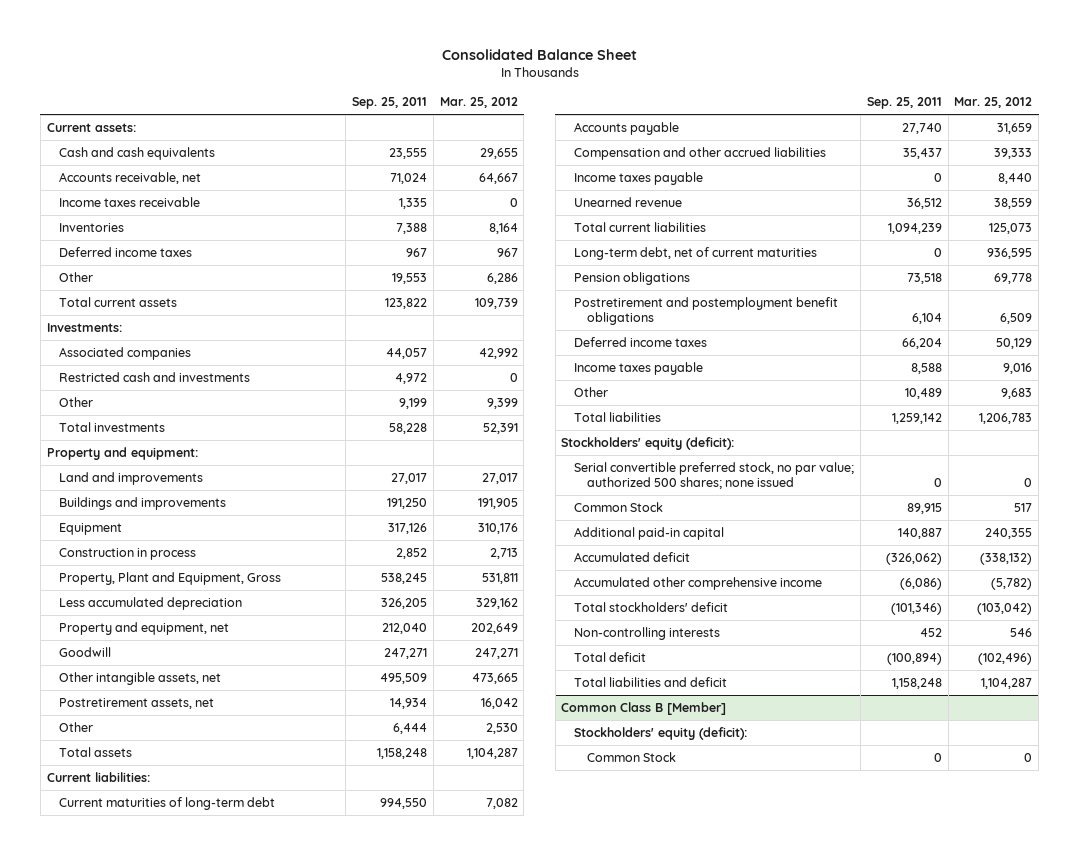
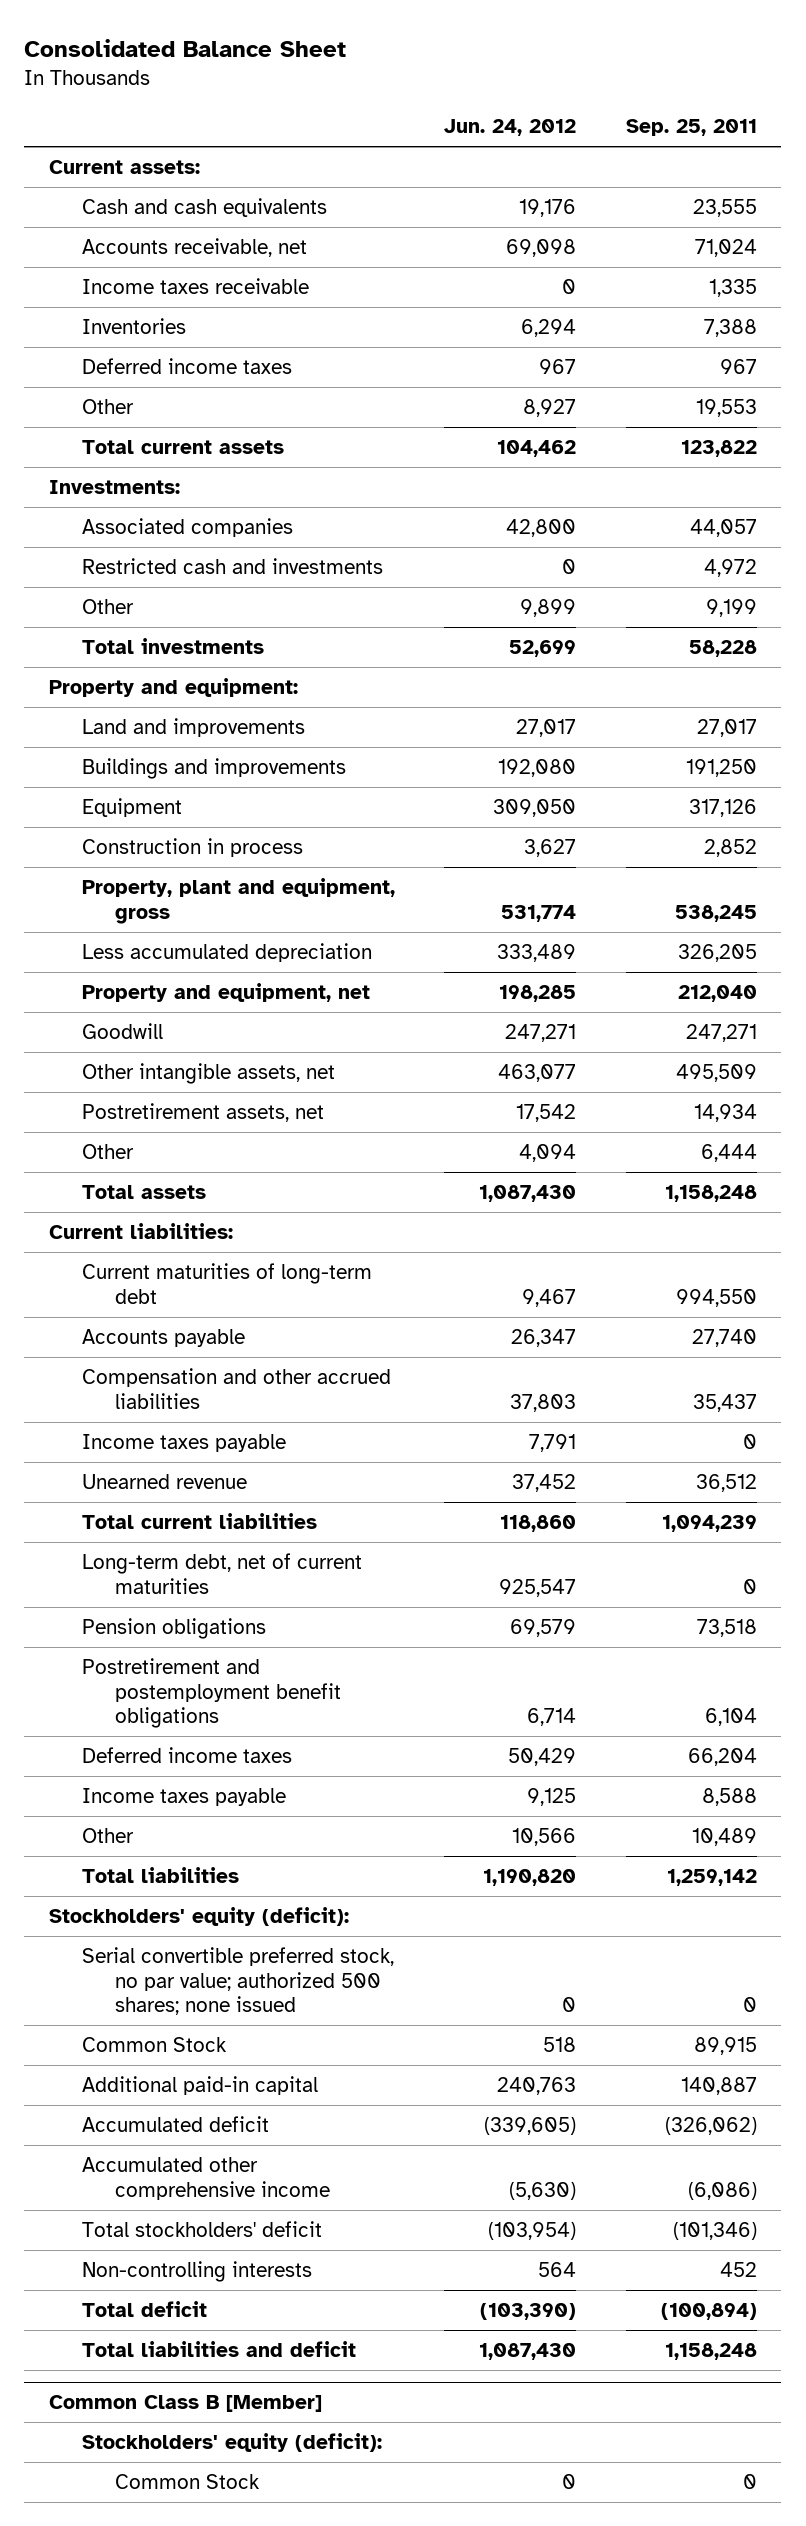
- | Sep. 25, 2011 | Mar. 25, 2012
+ | Jun. 24, 2012 | Sep. 25, 2011
- Property, Plant and Equipment, Gross | 538,245 | 531,811
+ Property, plant and equipment, gross | 531,774 | 538,245

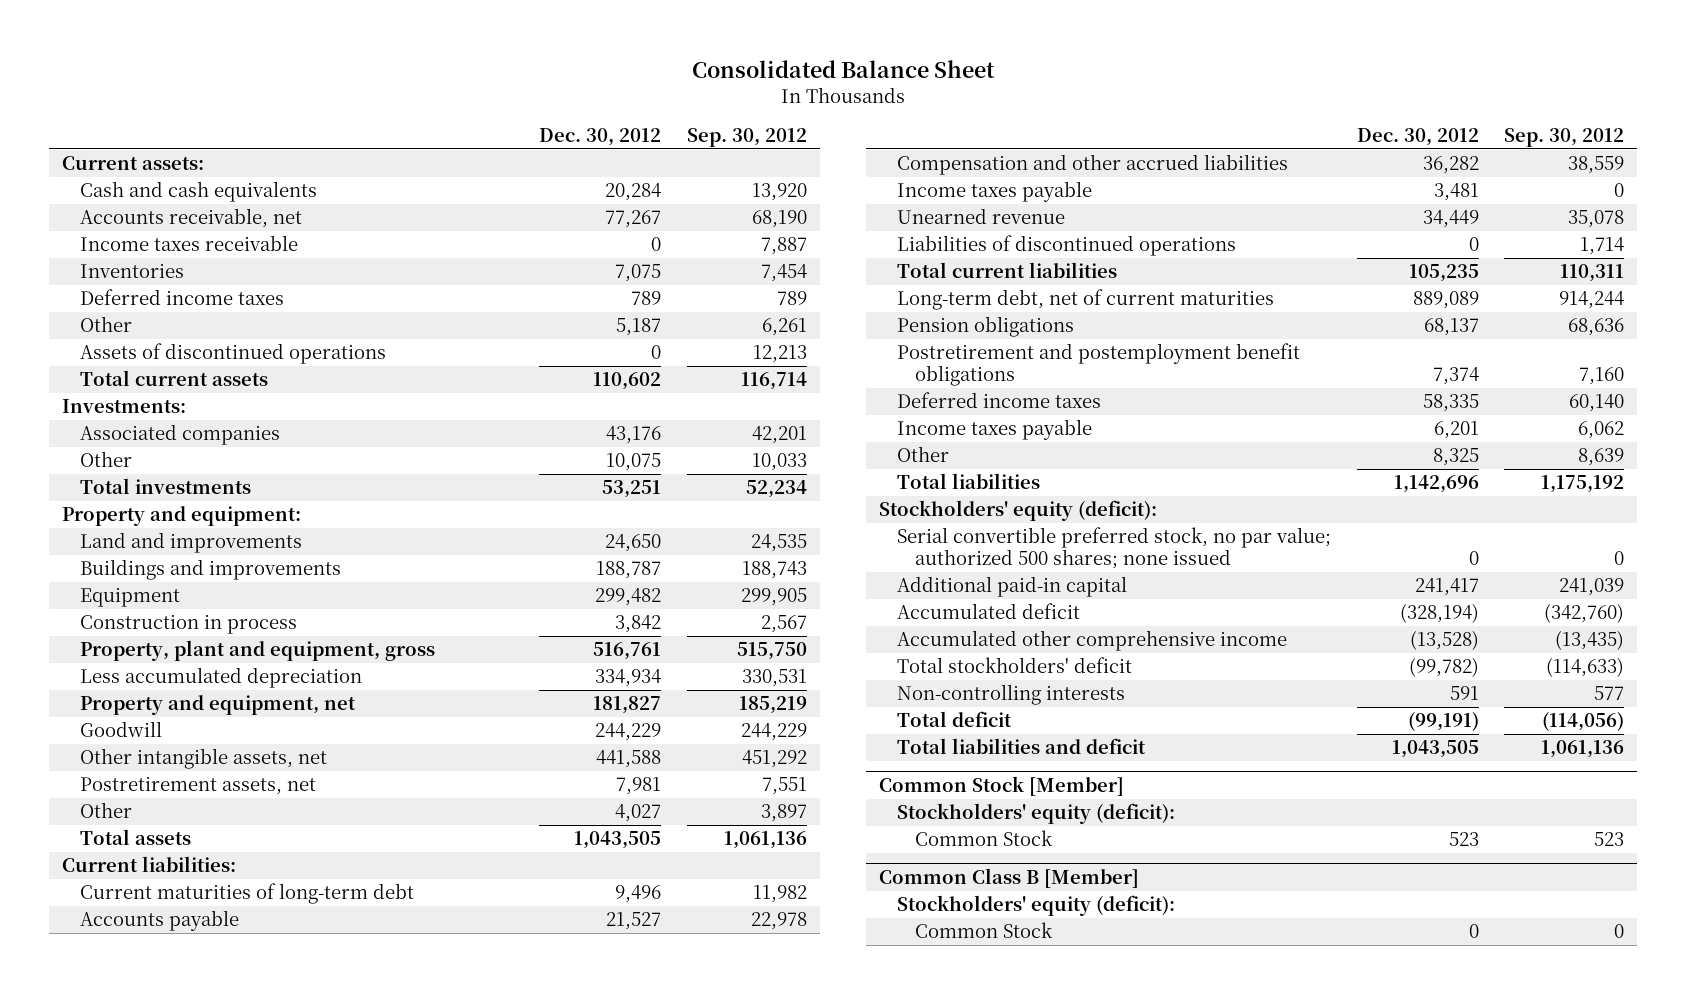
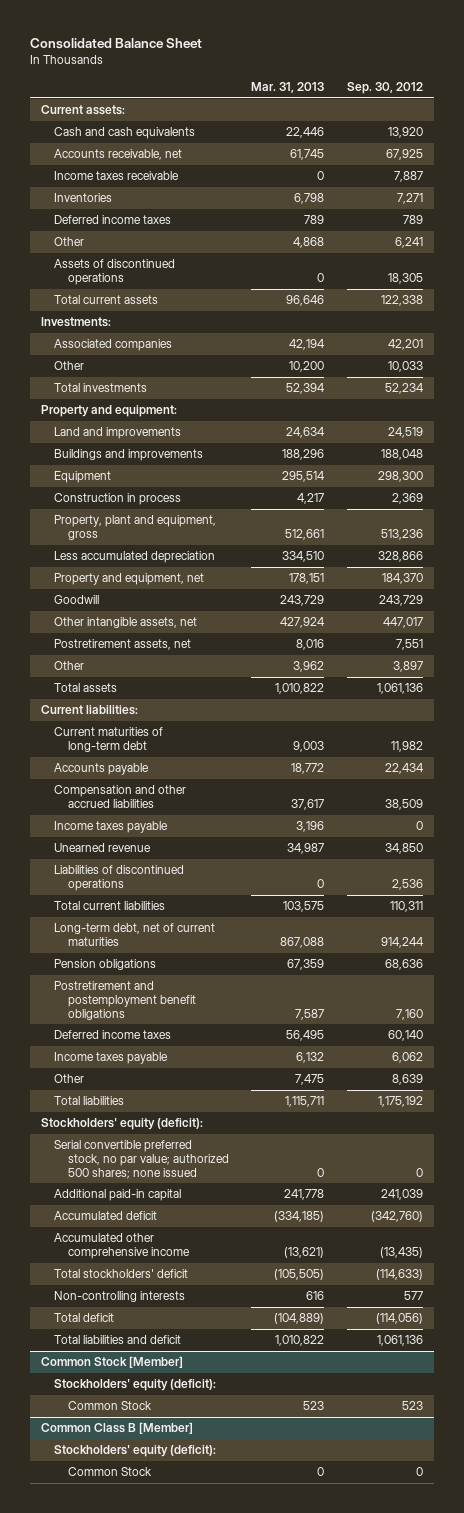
- | Dec. 30, 2012 | Sep. 30, 2012
+ | Mar. 31, 2013 | Sep. 30, 2012
- Accounts receivable, net | 77,267 | 68,190
+ Accounts receivable, net | 61,745 | 67,925
- Inventories | 7,075 | 7,454
+ Inventories | 6,798 | 7,271
- Other | 5,187 | 6,261
- Assets of discontinued operations | 0 | 12,213
- Total current assets | 110,602 | 116,714
+ Other | 4,868 | 6,241
+ Assets of discontinued operations | 0 | 18,305
+ Total current assets | 96,646 | 122,338
- Land and improvements | 24,650 | 24,535
- Buildings and improvements | 188,787 | 188,743
- Equipment | 299,482 | 299,905
- Construction in process | 3,842 | 2,567
- Property, plant and equipment, gross | 516,761 | 515,750
- Less accumulated depreciation | 334,934 | 330,531
- Property and equipment, net | 181,827 | 185,219
- Goodwill | 244,229 | 244,229
- Other intangible assets, net | 441,588 | 451,292
+ Land and improvements | 24,634 | 24,519
+ Buildings and improvements | 188,296 | 188,048
+ Equipment | 295,514 | 298,300
+ Construction in process | 4,217 | 2,369
+ Property, plant and equipment, gross | 512,661 | 513,236
+ Less accumulated depreciation | 334,510 | 328,866
+ Property and equipment, net | 178,151 | 184,370
+ Goodwill | 243,729 | 243,729
+ Other intangible assets, net | 427,924 | 447,017
- Accounts payable | 21,527 | 22,978
- Compensation and other accrued liabilities | 36,282 | 38,559
+ Accounts payable | 18,772 | 22,434
+ Compensation and other accrued liabilities | 37,617 | 38,509
- Unearned revenue | 34,449 | 35,078
- Liabilities of discontinued operations | 0 | 1,714
+ Unearned revenue | 34,987 | 34,850
+ Liabilities of discontinued operations | 0 | 2,536

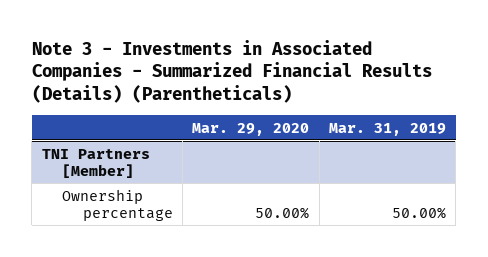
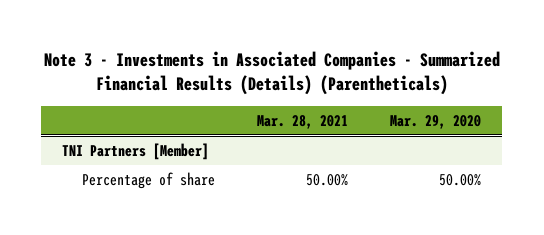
- | Mar. 29, 2020 | Mar. 31, 2019
+ | Mar. 28, 2021 | Mar. 29, 2020
@ TNI Partners [Member]
- Ownership percentage | 50.00% | 50.00%
+ Percentage of share | 50.00% | 50.00%

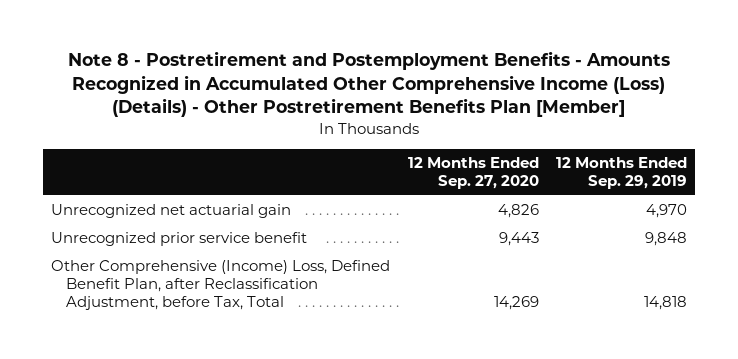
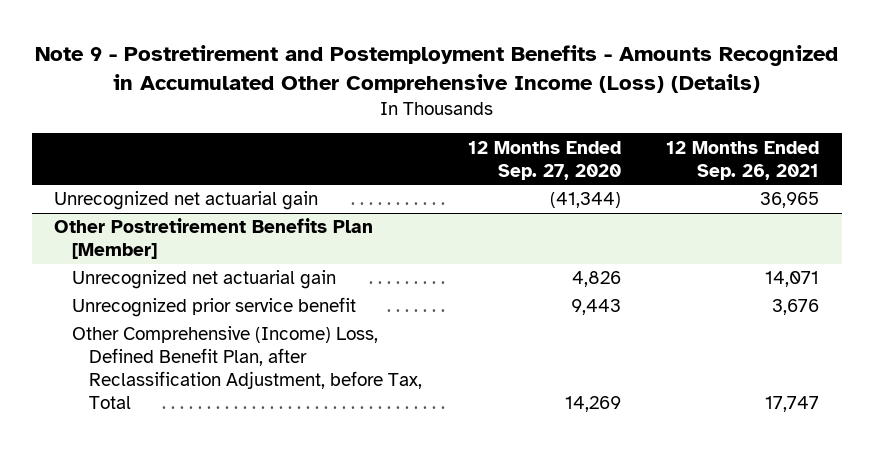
- Note 8 - Postretirement and Postemployment Benefits - Amounts Recognized in Accumulated Other Comprehensive Income (Loss) (Details) - Other Postretirement Benefits Plan [Member]
+ Note 9 - Postretirement and Postemployment Benefits - Amounts Recognized in Accumulated Other Comprehensive Income (Loss) (Details)
- | 12 Months Ended Sep. 27, 2020 | 12 Months Ended Sep. 29, 2019
+ | 12 Months Ended Sep. 27, 2020 | 12 Months Ended Sep. 26, 2021
+ Unrecognized net actuarial gain | (41,344) | 36,965
+ Other Postretirement Benefits Plan [Member]

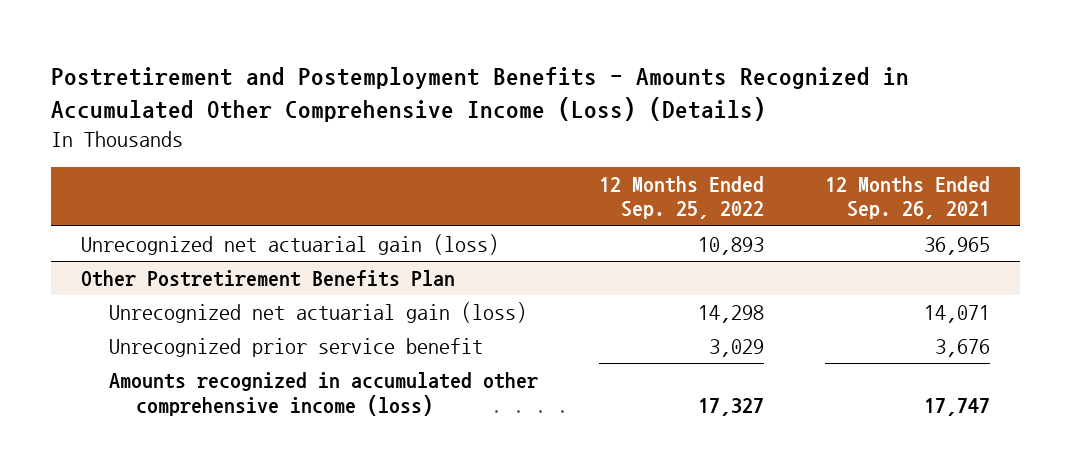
- Note 9 - Postretirement and Postemployment Benefits - Amounts Recognized in Accumulated Other Comprehensive Income (Loss) (Details)
+ Postretirement and Postemployment Benefits - Amounts Recognized in Accumulated Other Comprehensive Income (Loss) (Details)
- | 12 Months Ended Sep. 27, 2020 | 12 Months Ended Sep. 26, 2021
+ | 12 Months Ended Sep. 25, 2022 | 12 Months Ended Sep. 26, 2021
- Unrecognized net actuarial gain | (41,344) | 36,965
- Other Postretirement Benefits Plan [Member]
- Unrecognized net actuarial gain | 4,826 | 14,071
+ Unrecognized net actuarial gain (loss) | 10,893 | 36,965
+ Other Postretirement Benefits Plan
+ Unrecognized net actuarial gain (loss) | 14,298 | 14,071
- Other Comprehensive (Income) Loss, Defined Benefit Plan, after Reclassification Adjustment, before Tax, Total | 14,269 | 17,747
+ Amounts recognized in accumulated other comprehensive income (loss) | 17,327 | 17,747

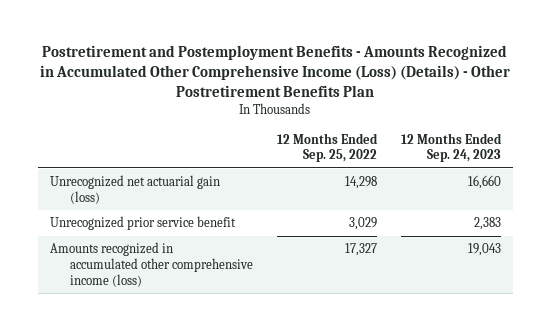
- Postretirement and Postemployment Benefits - Amounts Recognized in Accumulated Other Comprehensive Income (Loss) (Details)
+ Postretirement and Postemployment Benefits - Amounts Recognized in Accumulated Other Comprehensive Income (Loss) (Details) - Other Postretirement Benefits Plan
- | 12 Months Ended Sep. 25, 2022 | 12 Months Ended Sep. 26, 2021
+ | 12 Months Ended Sep. 25, 2022 | 12 Months Ended Sep. 24, 2023
- Unrecognized net actuarial gain (loss) | 10,893 | 36,965
- Other Postretirement Benefits Plan

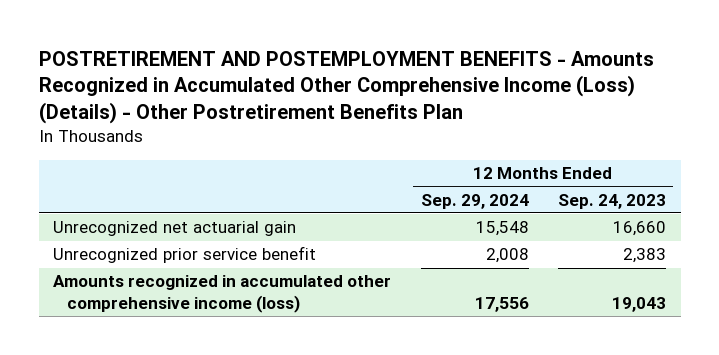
- Postretirement and Postemployment Benefits - Amounts Recognized in Accumulated Other Comprehensive Income (Loss) (Details) - Other Postretirement Benefits Plan
+ POSTRETIREMENT AND POSTEMPLOYMENT BENEFITS - Amounts Recognized in Accumulated Other Comprehensive Income (Loss) (Details) - Other Postretirement Benefits Plan
- | 12 Months Ended Sep. 25, 2022 | 12 Months Ended Sep. 24, 2023
+ | 12 Months Ended Sep. 29, 2024 | 12 Months Ended Sep. 24, 2023
- Unrecognized net actuarial gain (loss) | 14,298 | 16,660
+ Unrecognized net actuarial gain | 15,548 | 16,660

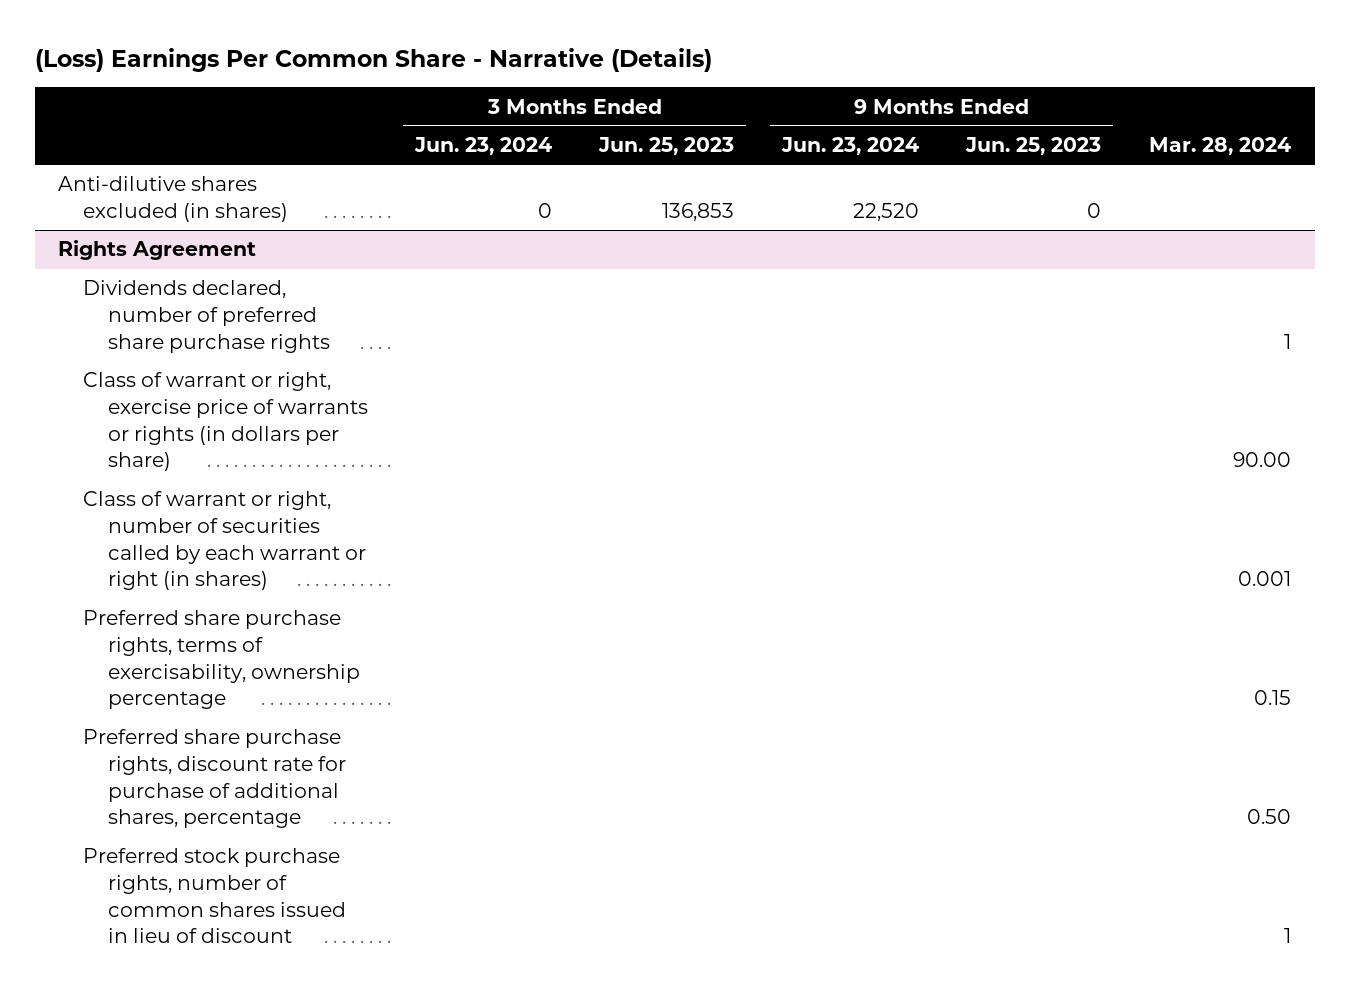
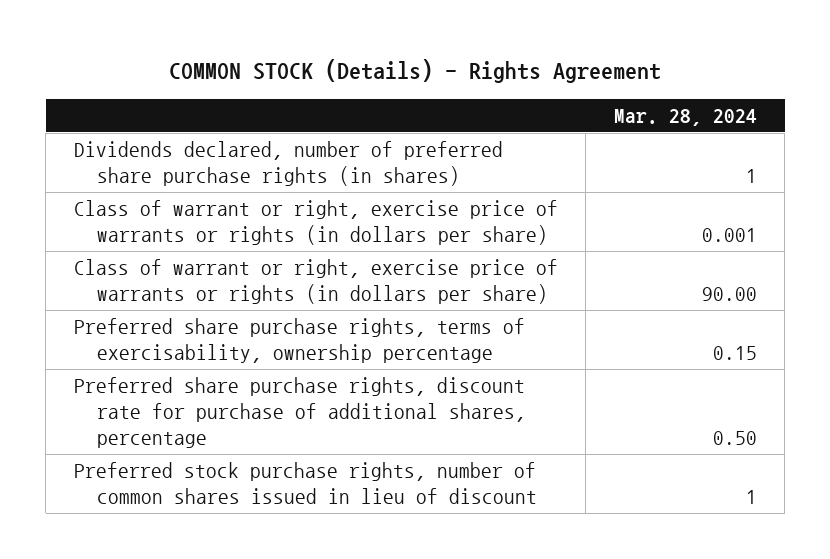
- (Loss) Earnings Per Common Share - Narrative (Details)
+ COMMON STOCK (Details) - Rights Agreement
- | 3 Months Ended Jun. 23, 2024 | 3 Months Ended Jun. 25, 2023 | 9 Months Ended Jun. 23, 2024 | 9 Months Ended Jun. 25, 2023 | Mar. 28, 2024
+ | Mar. 28, 2024
- Anti-dilutive shares excluded (in shares) | 0 | 136,853 | 22,520 | 0 |
- Rights Agreement
- Dividends declared, number of preferred share purchase rights | | | | | 1
+ Dividends declared, number of preferred share purchase rights (in shares) | 1
+ Class of warrant or right, exercise price of warrants or rights (in dollars per share) | 0.001
- Class of warrant or right, number of securities called by each warrant or right (in shares) | | | | | 0.001

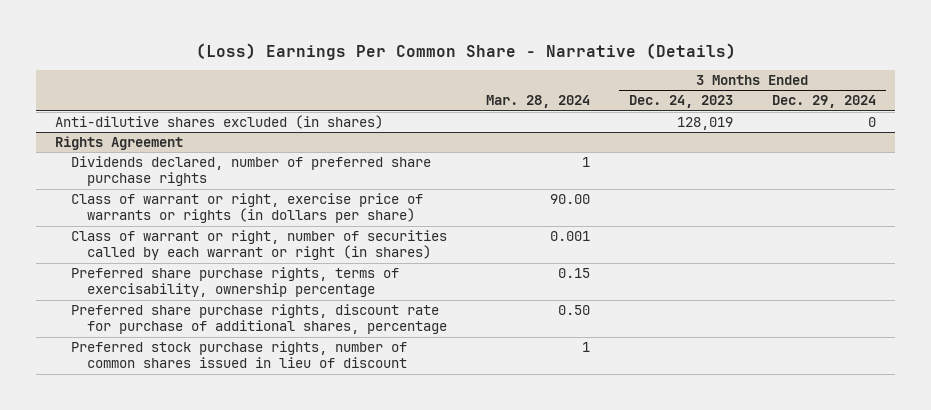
- COMMON STOCK (Details) - Rights Agreement
+ (Loss) Earnings Per Common Share - Narrative (Details)
- | Mar. 28, 2024
+ | Mar. 28, 2024 | 3 Months Ended Dec. 24, 2023 | 3 Months Ended Dec. 29, 2024
- Dividends declared, number of preferred share purchase rights (in shares) | 1
- Class of warrant or right, exercise price of warrants or rights (in dollars per share) | 0.001
+ Anti-dilutive shares excluded (in shares) | | 128,019 | 0
+ Rights Agreement
+ Dividends declared, number of preferred share purchase rights | 1 | |
+ Class of warrant or right, number of securities called by each warrant or right (in shares) | 0.001 | |

